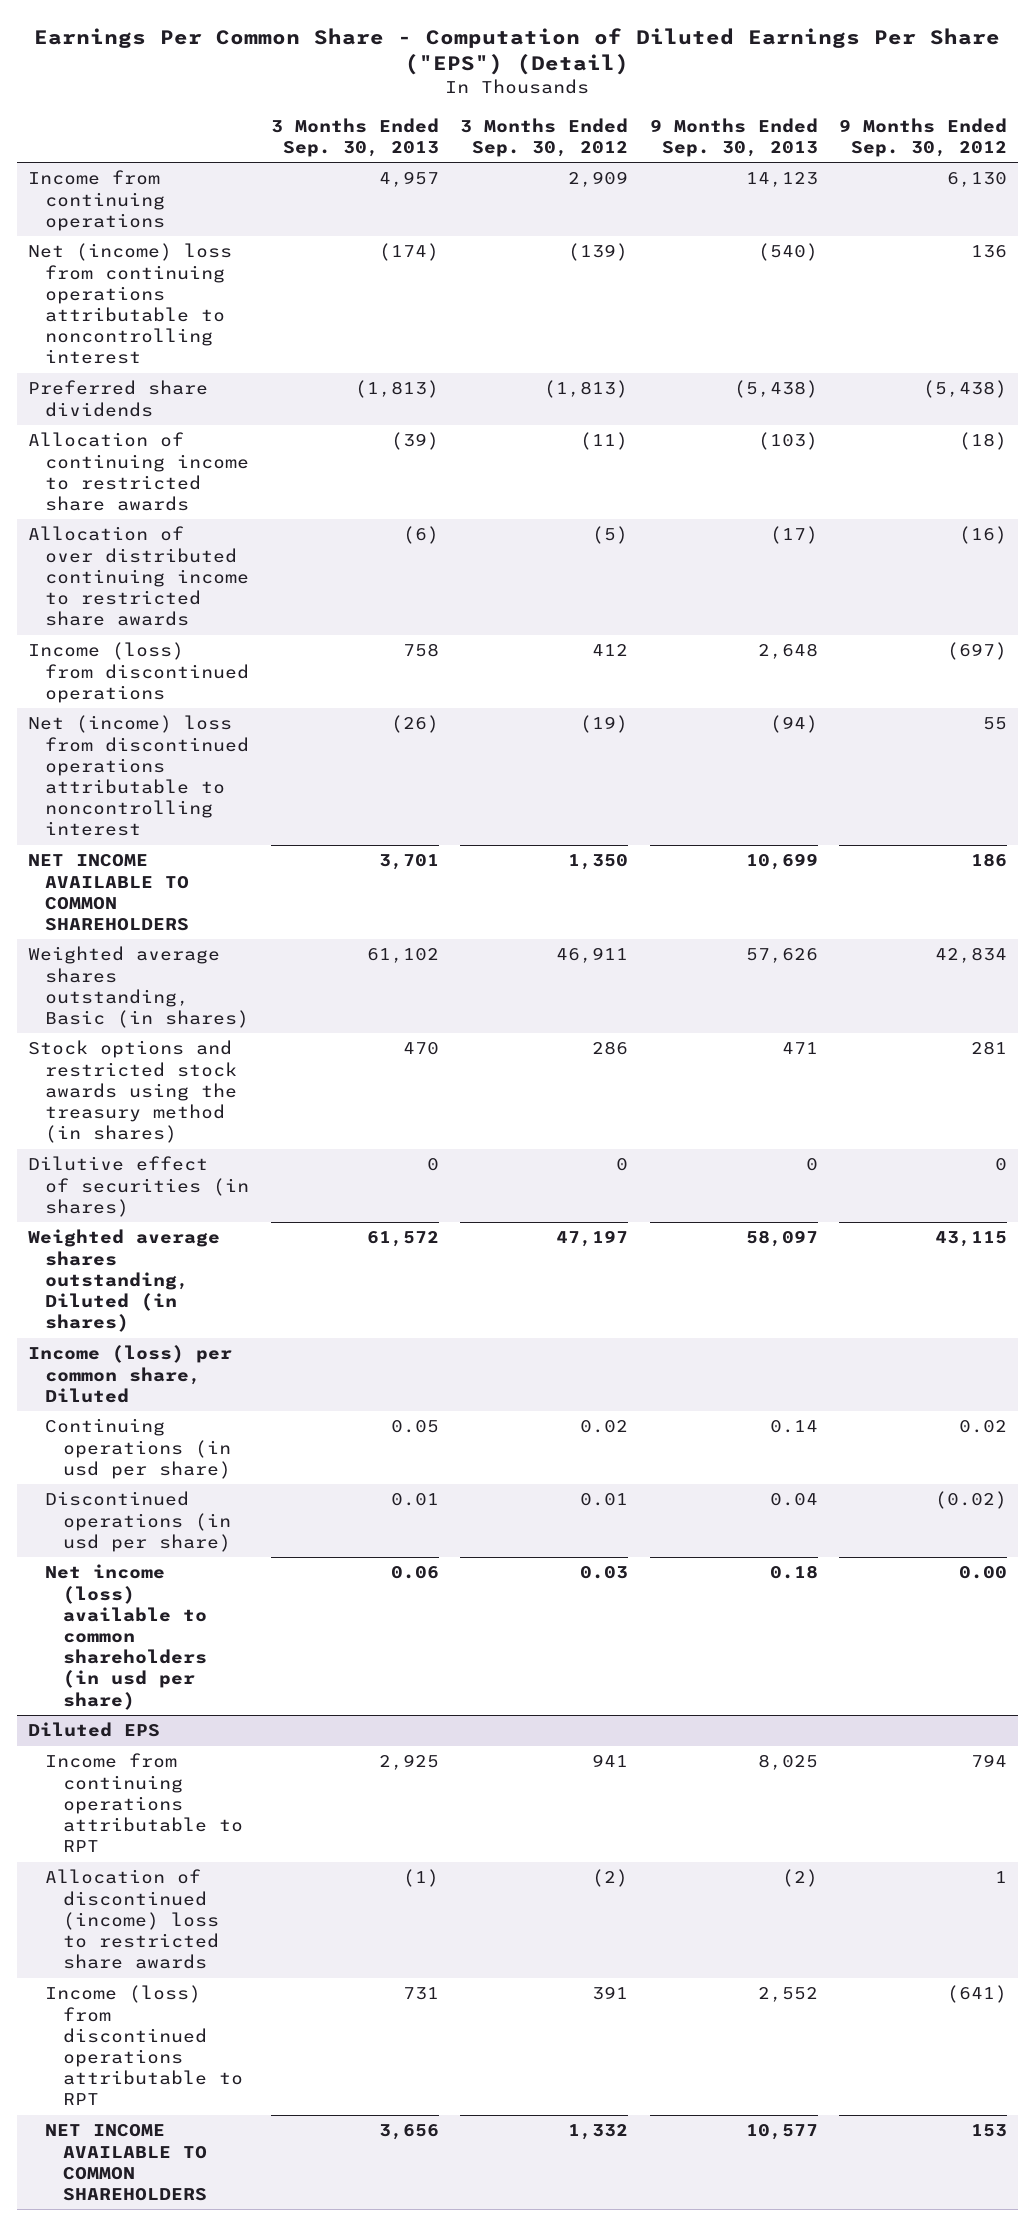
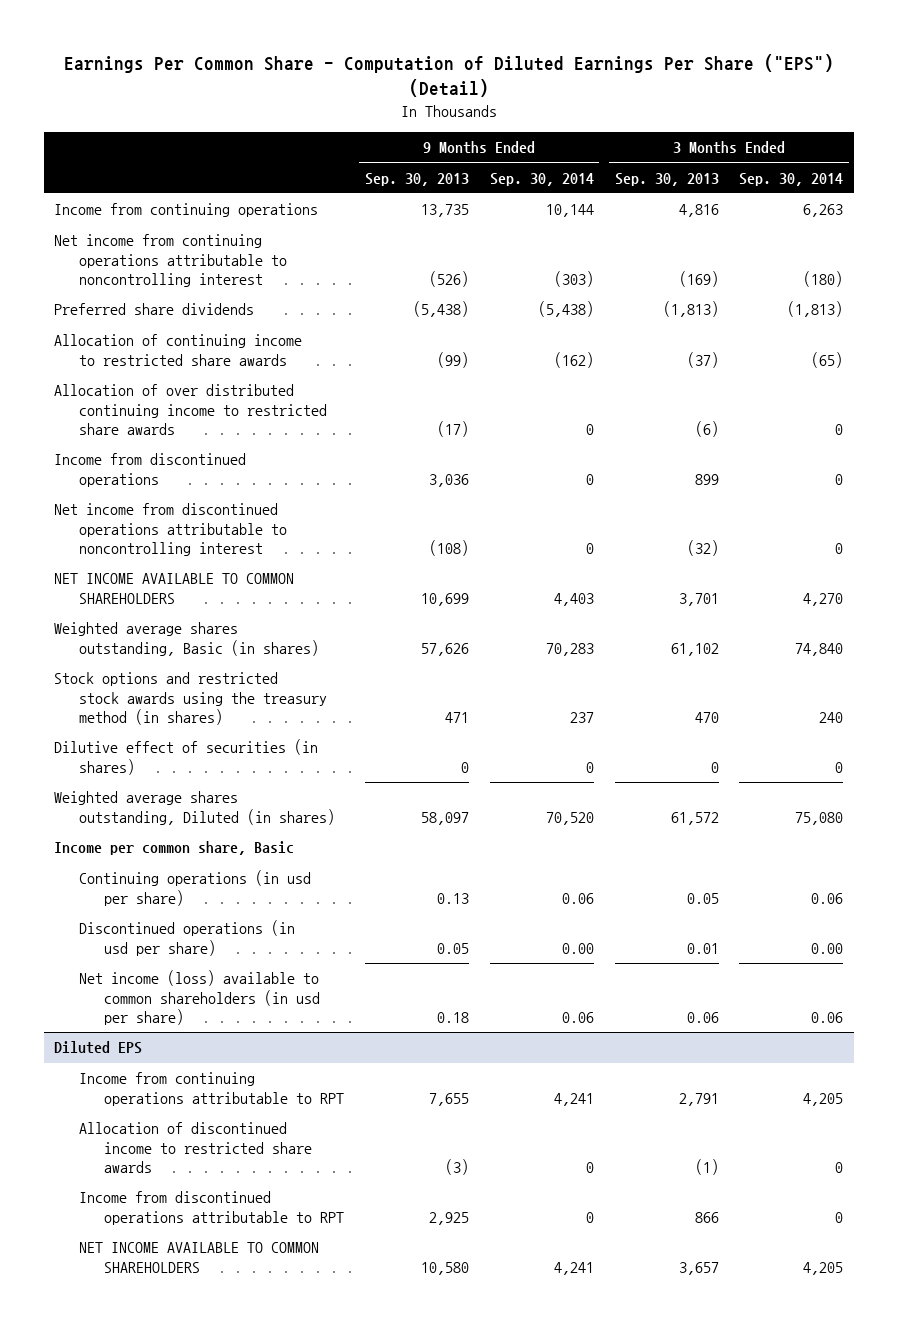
- | 3 Months Ended Sep. 30, 2013 | 3 Months Ended Sep. 30, 2012 | 9 Months Ended Sep. 30, 2013 | 9 Months Ended Sep. 30, 2012
+ | 9 Months Ended Sep. 30, 2013 | 9 Months Ended Sep. 30, 2014 | 3 Months Ended Sep. 30, 2013 | 3 Months Ended Sep. 30, 2014
- Income from continuing operations | 4,957 | 2,909 | 14,123 | 6,130
- Net (income) loss from continuing operations attributable to noncontrolling interest | (174) | (139) | (540) | 136
+ Income from continuing operations | 13,735 | 10,144 | 4,816 | 6,263
+ Net income from continuing operations attributable to noncontrolling interest | (526) | (303) | (169) | (180)
- Allocation of continuing income to restricted share awards | (39) | (11) | (103) | (18)
+ Allocation of continuing income to restricted share awards | (99) | (162) | (37) | (65)
- Income (loss) from discontinued operations | 758 | 412 | 2,648 | (697)
- Net (income) loss from discontinued operations attributable to noncontrolling interest | (26) | (19) | (94) | 55
+ Income from discontinued operations | 3,036 | 0 | 899 | 0
+ Net income from discontinued operations attributable to noncontrolling interest | (108) | 0 | (32) | 0
- Income (loss) per common share, Diluted
- Continuing operations (in usd per share) | 0.05 | 0.02 | 0.14 | 0.02
- Discontinued operations (in usd per share) | 0.01 | 0.01 | 0.04 | (0.02)
+ Income per common share, Basic
+ Continuing operations (in usd per share) | 0.13 | 0.06 | 0.05 | 0.06
+ Discontinued operations (in usd per share) | 0.05 | 0.00 | 0.01 | 0.00
@ Diluted EPS
- Income from continuing operations attributable to RPT | 2,925 | 941 | 8,025 | 794
- Allocation of discontinued (income) loss to restricted share awards | (1) | (2) | (2) | 1
- Income (loss) from discontinued operations attributable to RPT | 731 | 391 | 2,552 | (641)
- NET INCOME AVAILABLE TO COMMON SHAREHOLDERS | 3,656 | 1,332 | 10,577 | 153
+ Income from continuing operations attributable to RPT | 7,655 | 4,241 | 2,791 | 4,205
+ Allocation of discontinued income to restricted share awards | (3) | 0 | (1) | 0
+ Income from discontinued operations attributable to RPT | 2,925 | 0 | 866 | 0
+ NET INCOME AVAILABLE TO COMMON SHAREHOLDERS | 10,580 | 4,241 | 3,657 | 4,205

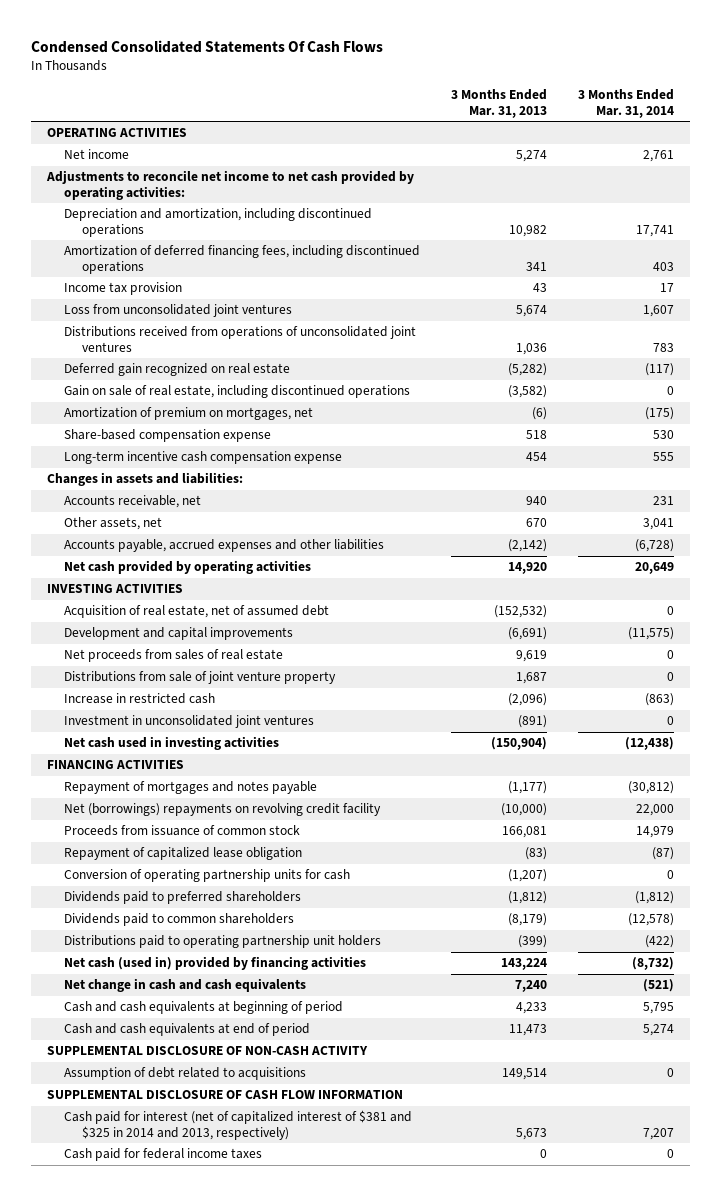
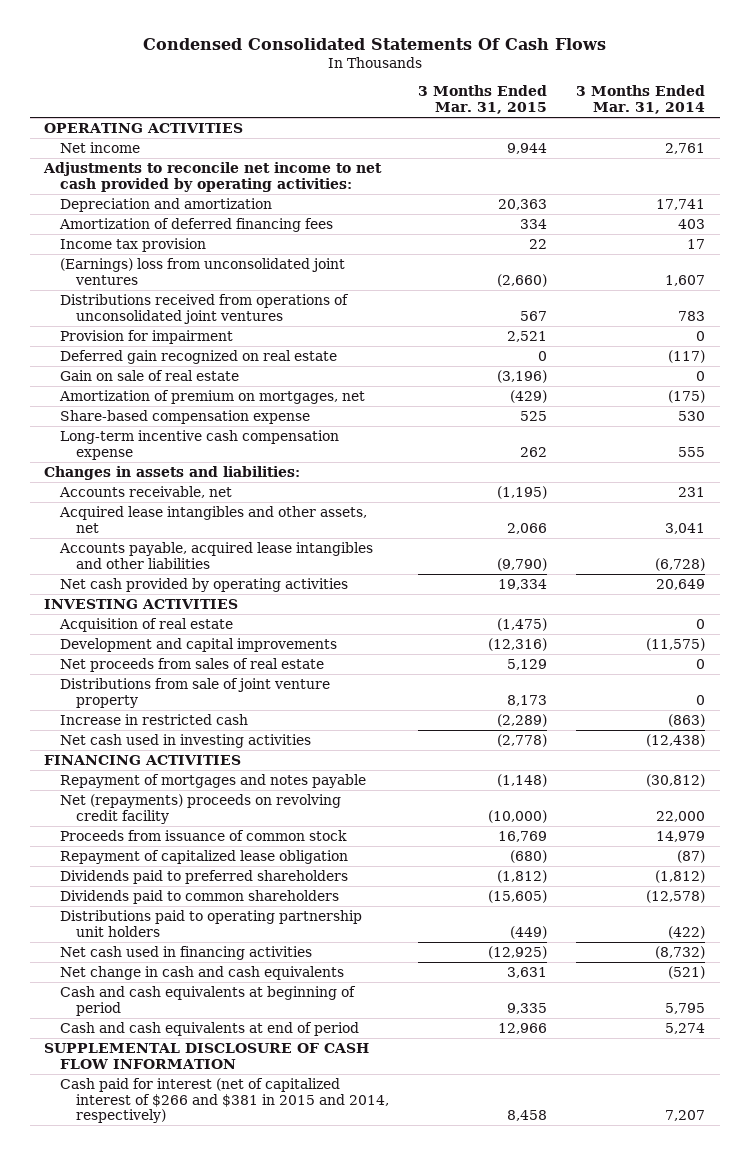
- | 3 Months Ended Mar. 31, 2013 | 3 Months Ended Mar. 31, 2014
+ | 3 Months Ended Mar. 31, 2015 | 3 Months Ended Mar. 31, 2014
- Depreciation and amortization, including discontinued operations | 10,982 | 17,741
- Amortization of deferred financing fees, including discontinued operations | 341 | 403
+ Depreciation and amortization | 20,363 | 17,741
+ Amortization of deferred financing fees | 334 | 403
- Loss from unconsolidated joint ventures | 5,674 | 1,607
+ (Earnings) loss from unconsolidated joint ventures | (2,660) | 1,607
+ Provision for impairment | 2,521 | 0
- Gain on sale of real estate, including discontinued operations | (3,582) | 0
+ Gain on sale of real estate | (3,196) | 0
- Other assets, net | 670 | 3,041
- Accounts payable, accrued expenses and other liabilities | (2,142) | (6,728)
+ Acquired lease intangibles and other assets, net | 2,066 | 3,041
+ Accounts payable, acquired lease intangibles and other liabilities | (9,790) | (6,728)
- Acquisition of real estate, net of assumed debt | (152,532) | 0
+ Acquisition of real estate | (1,475) | 0
- Investment in unconsolidated joint ventures | (891) | 0
- Net (borrowings) repayments on revolving credit facility | (10,000) | 22,000
+ Net (repayments) proceeds on revolving credit facility | (10,000) | 22,000
- Conversion of operating partnership units for cash | (1,207) | 0
- Net cash (used in) provided by financing activities | 143,224 | (8,732)
+ Net cash used in financing activities | (12,925) | (8,732)
- SUPPLEMENTAL DISCLOSURE OF NON-CASH ACTIVITY
- Assumption of debt related to acquisitions | 149,514 | 0
- Cash paid for interest (net of capitalized interest of $381 and $325 in 2014 and 2013, respectively) | 5,673 | 7,207
- Cash paid for federal income taxes | 0 | 0
+ Cash paid for interest (net of capitalized interest of $266 and $381 in 2015 and 2014, respectively) | 8,458 | 7,207

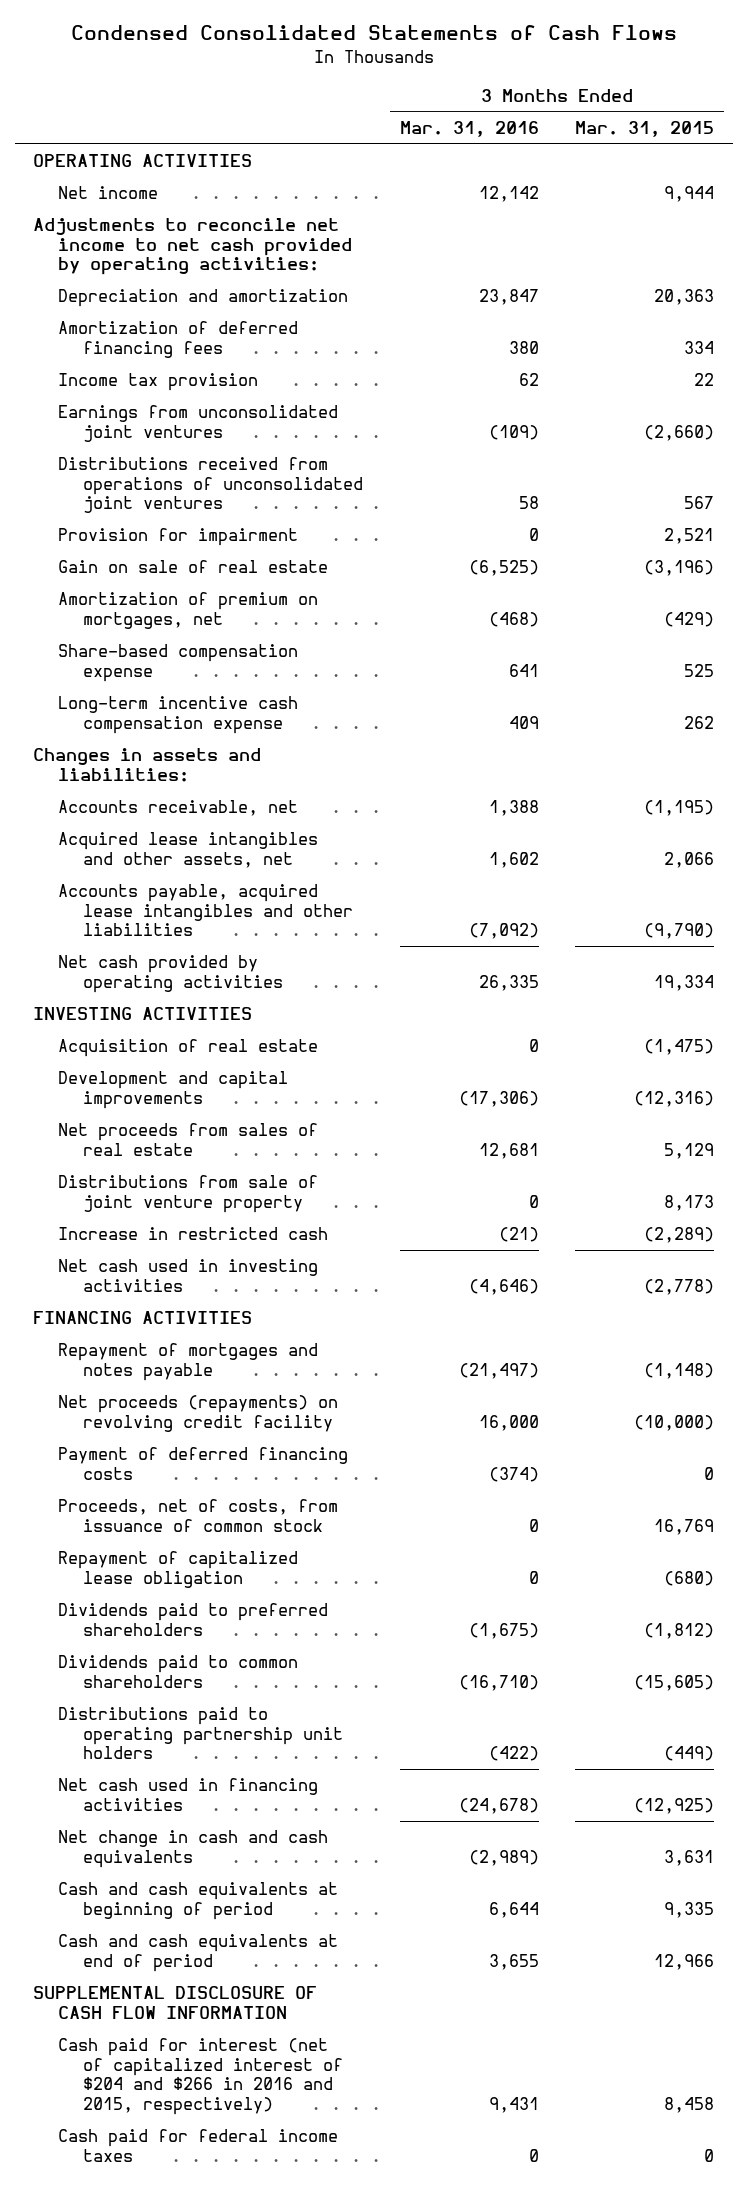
- Condensed Consolidated Statements Of Cash Flows
+ Condensed Consolidated Statements of Cash Flows
- | 3 Months Ended Mar. 31, 2015 | 3 Months Ended Mar. 31, 2014
+ | 3 Months Ended Mar. 31, 2016 | 3 Months Ended Mar. 31, 2015
- (Earnings) loss from unconsolidated joint ventures | (2,660) | 1,607
+ Earnings from unconsolidated joint ventures | (109) | (2,660)
- Deferred gain recognized on real estate | 0 | (117)
- Net (repayments) proceeds on revolving credit facility | (10,000) | 22,000
- Proceeds from issuance of common stock | 16,769 | 14,979
+ Net proceeds (repayments) on revolving credit facility | 16,000 | (10,000)
+ Payment of deferred financing costs | (374) | 0
+ Proceeds, net of costs, from issuance of common stock | 0 | 16,769
- Cash paid for interest (net of capitalized interest of $266 and $381 in 2015 and 2014, respectively) | 8,458 | 7,207
+ Cash paid for interest (net of capitalized interest of $204 and $266 in 2016 and 2015, respectively) | 9,431 | 8,458
+ Cash paid for federal income taxes | 0 | 0

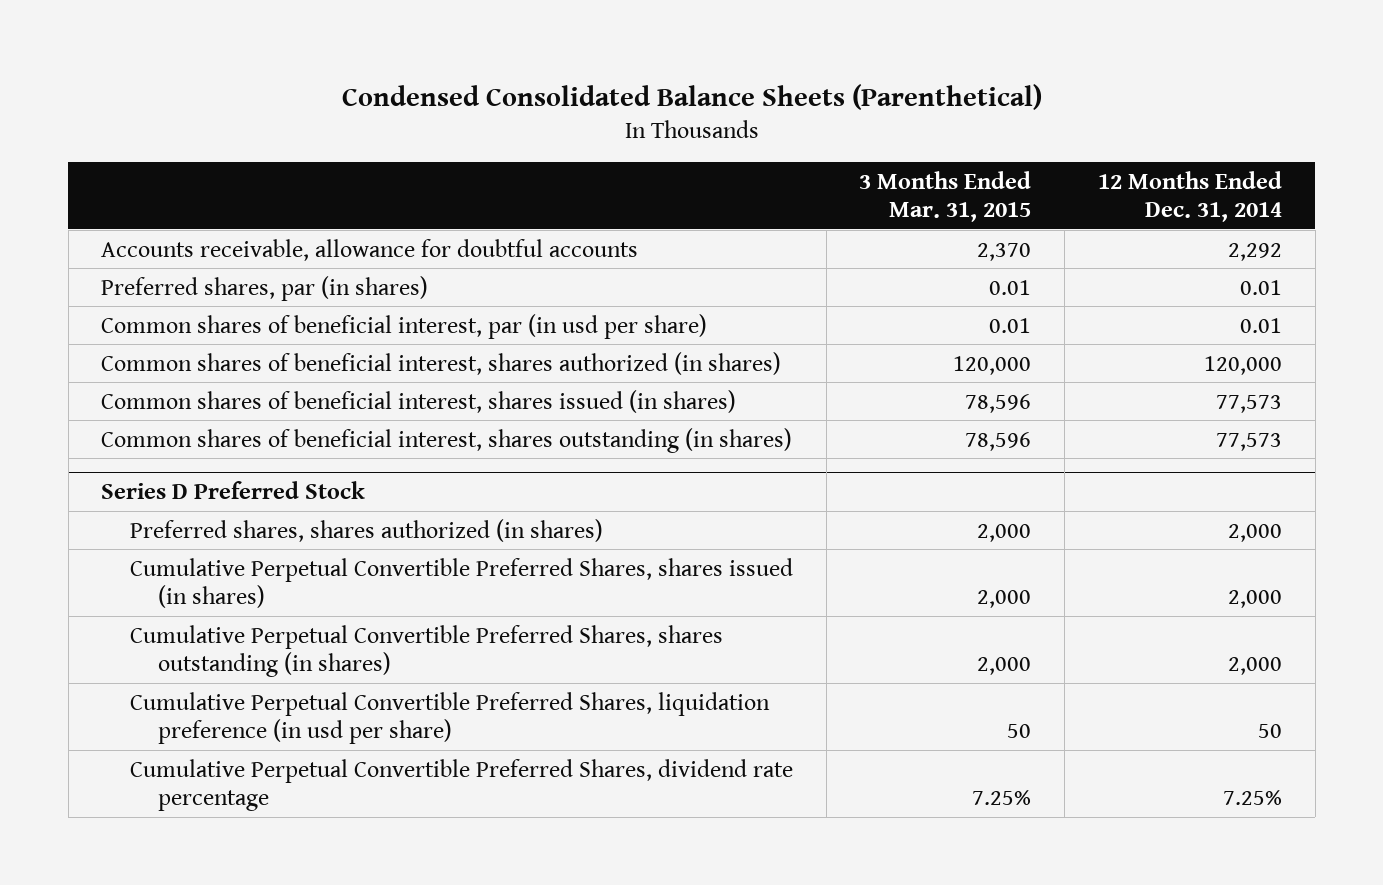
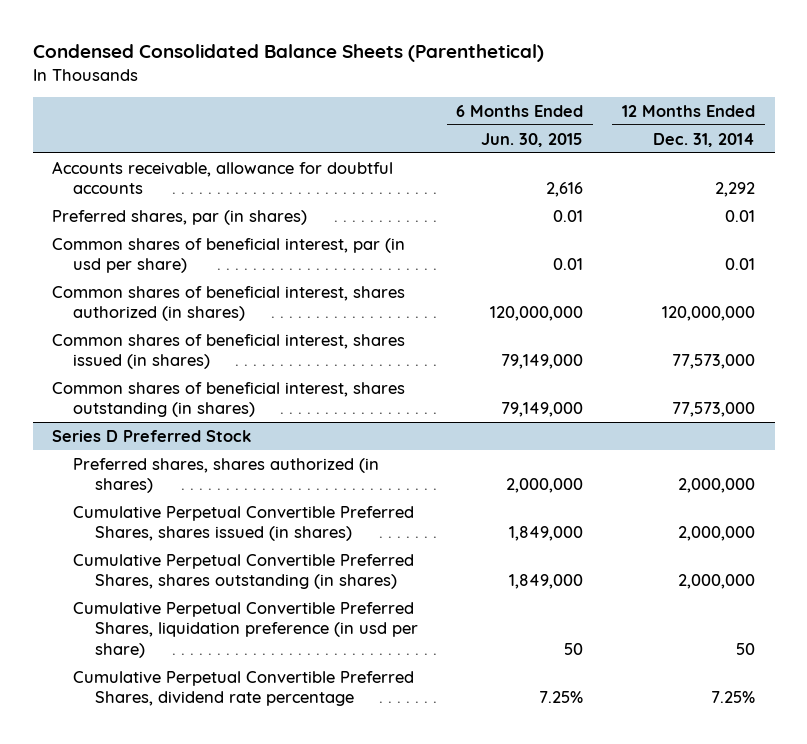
- | 3 Months Ended Mar. 31, 2015 | 12 Months Ended Dec. 31, 2014
+ | 6 Months Ended Jun. 30, 2015 | 12 Months Ended Dec. 31, 2014
- Common shares of beneficial interest, shares authorized (in shares) | 120,000 | 120,000
- Common shares of beneficial interest, shares issued (in shares) | 78,596 | 77,573
- Common shares of beneficial interest, shares outstanding (in shares) | 78,596 | 77,573
+ Common shares of beneficial interest, shares authorized (in shares) | 120,000,000 | 120,000,000
+ Common shares of beneficial interest, shares issued (in shares) | 79,149,000 | 77,573,000
+ Common shares of beneficial interest, shares outstanding (in shares) | 79,149,000 | 77,573,000
@ Series D Preferred Stock
- Preferred shares, shares authorized (in shares) | 2,000 | 2,000
- Cumulative Perpetual Convertible Preferred Shares, shares issued (in shares) | 2,000 | 2,000
- Cumulative Perpetual Convertible Preferred Shares, shares outstanding (in shares) | 2,000 | 2,000
+ Preferred shares, shares authorized (in shares) | 2,000,000 | 2,000,000
+ Cumulative Perpetual Convertible Preferred Shares, shares issued (in shares) | 1,849,000 | 2,000,000
+ Cumulative Perpetual Convertible Preferred Shares, shares outstanding (in shares) | 1,849,000 | 2,000,000

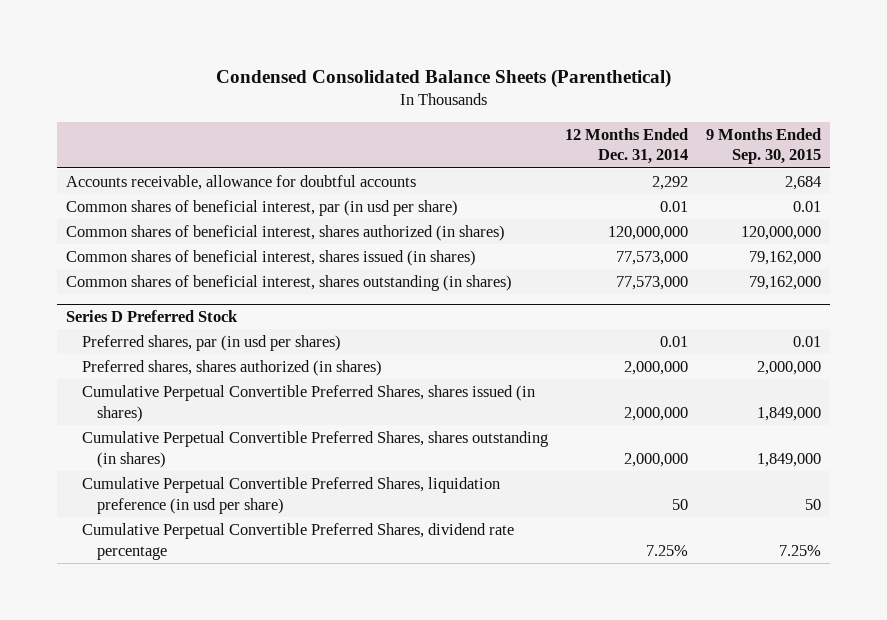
- | 6 Months Ended Jun. 30, 2015 | 12 Months Ended Dec. 31, 2014
+ | 12 Months Ended Dec. 31, 2014 | 9 Months Ended Sep. 30, 2015
- Preferred shares, par (in shares) | 0.01 | 0.01
@ Series D Preferred Stock
+ Preferred shares, par (in usd per shares) | 0.01 | 0.01

